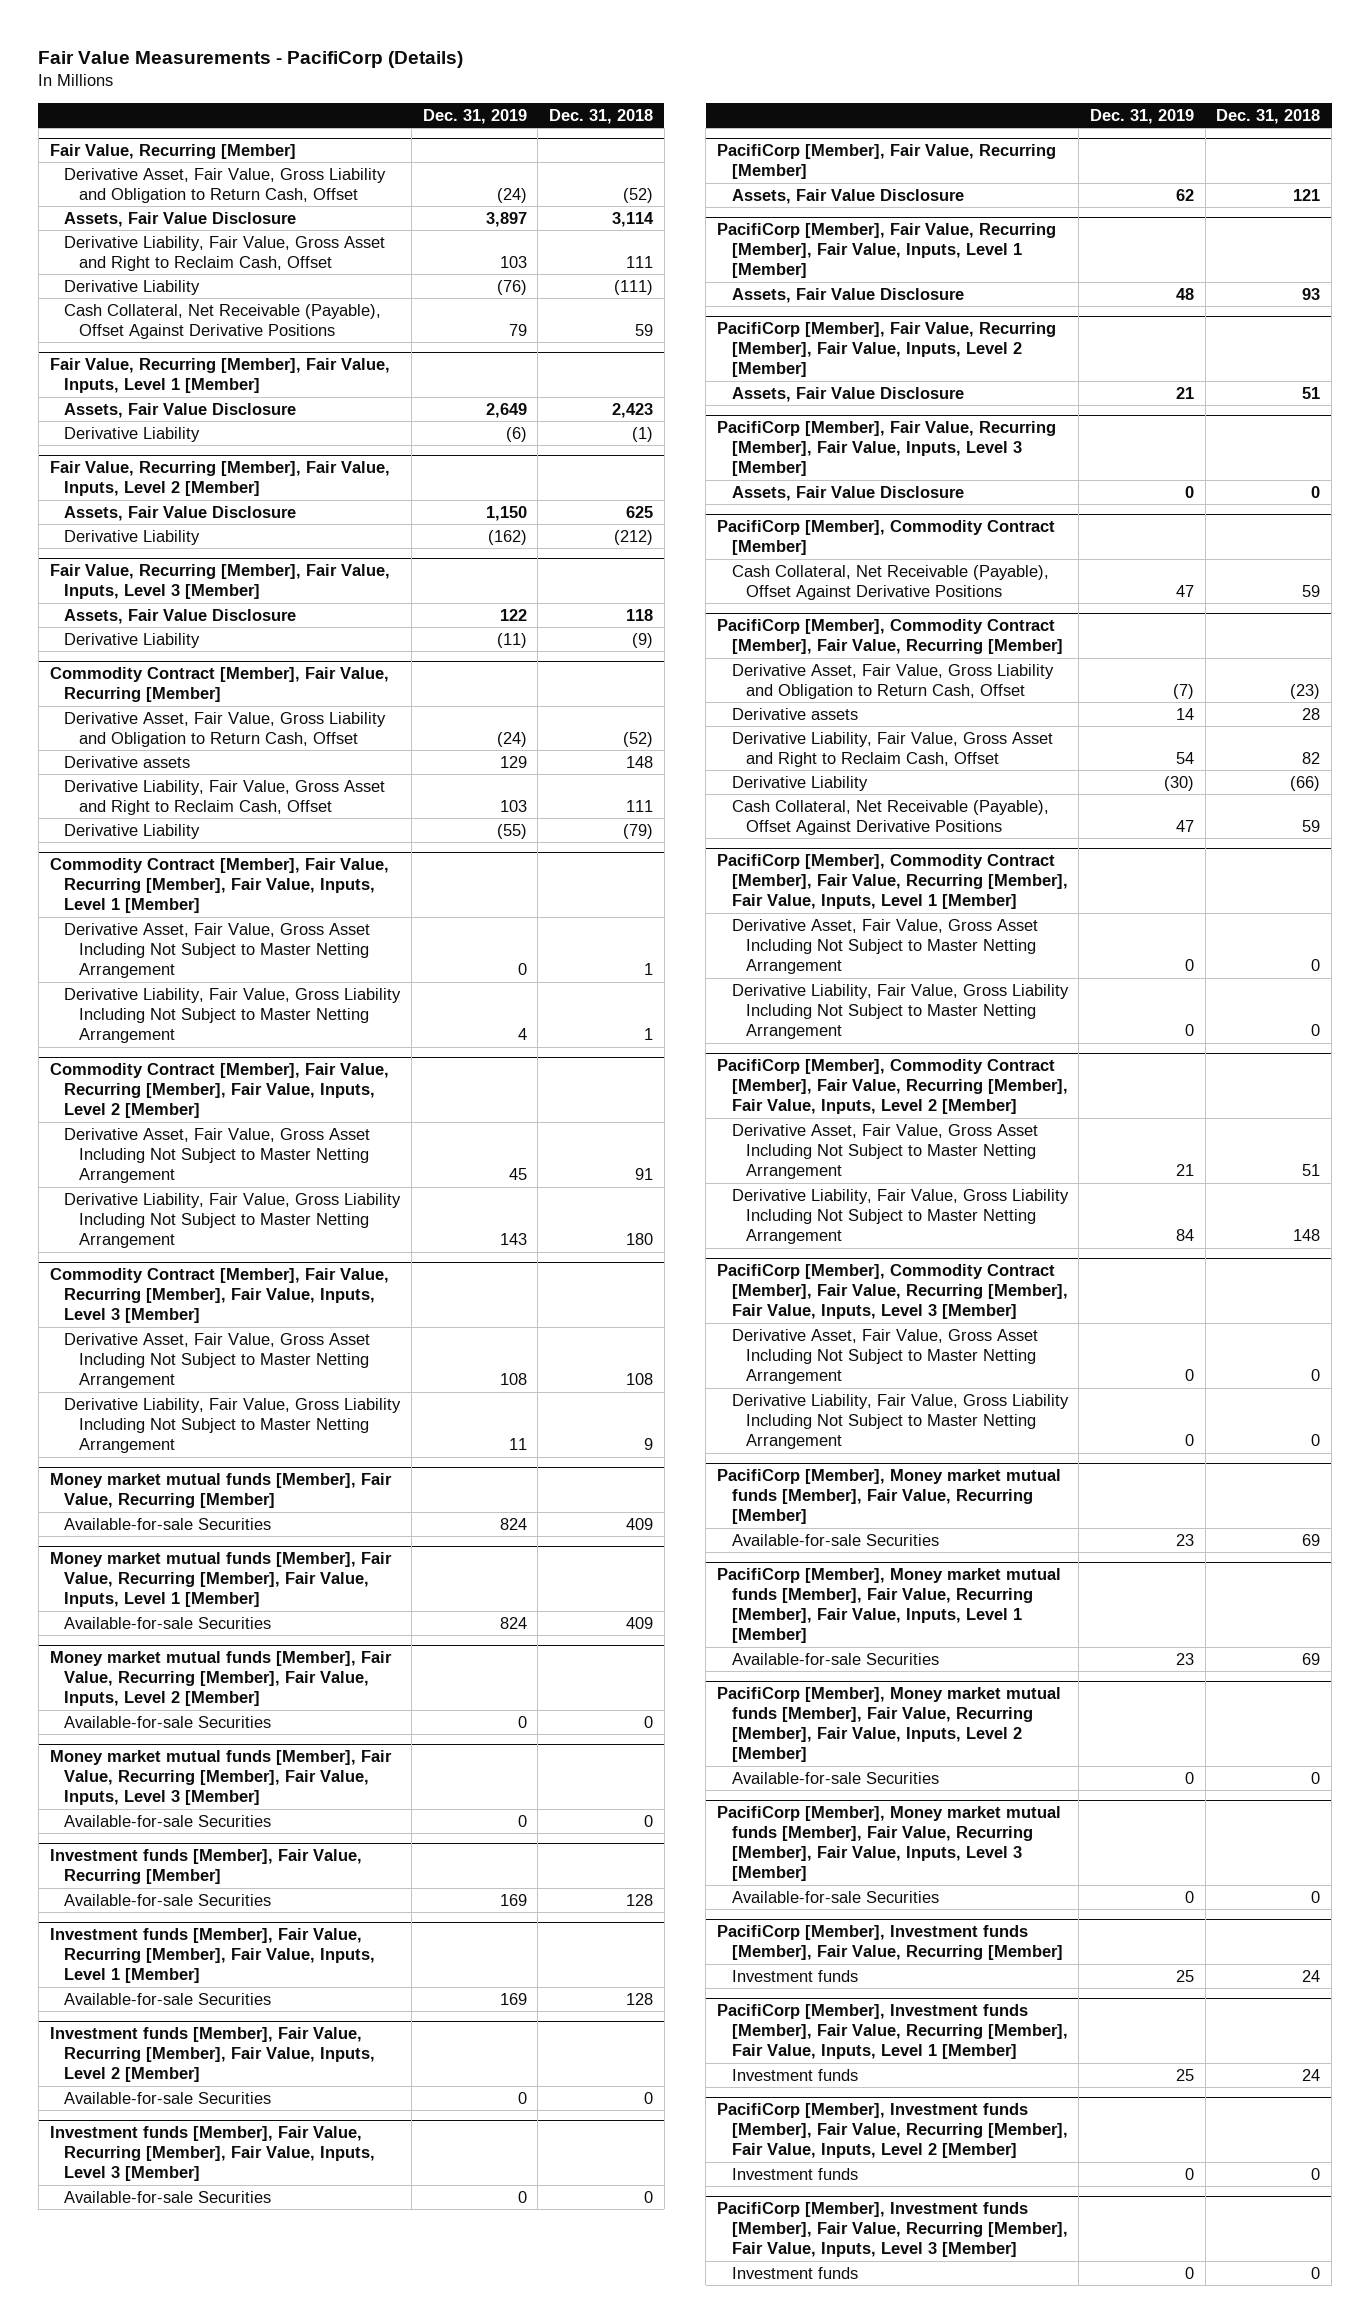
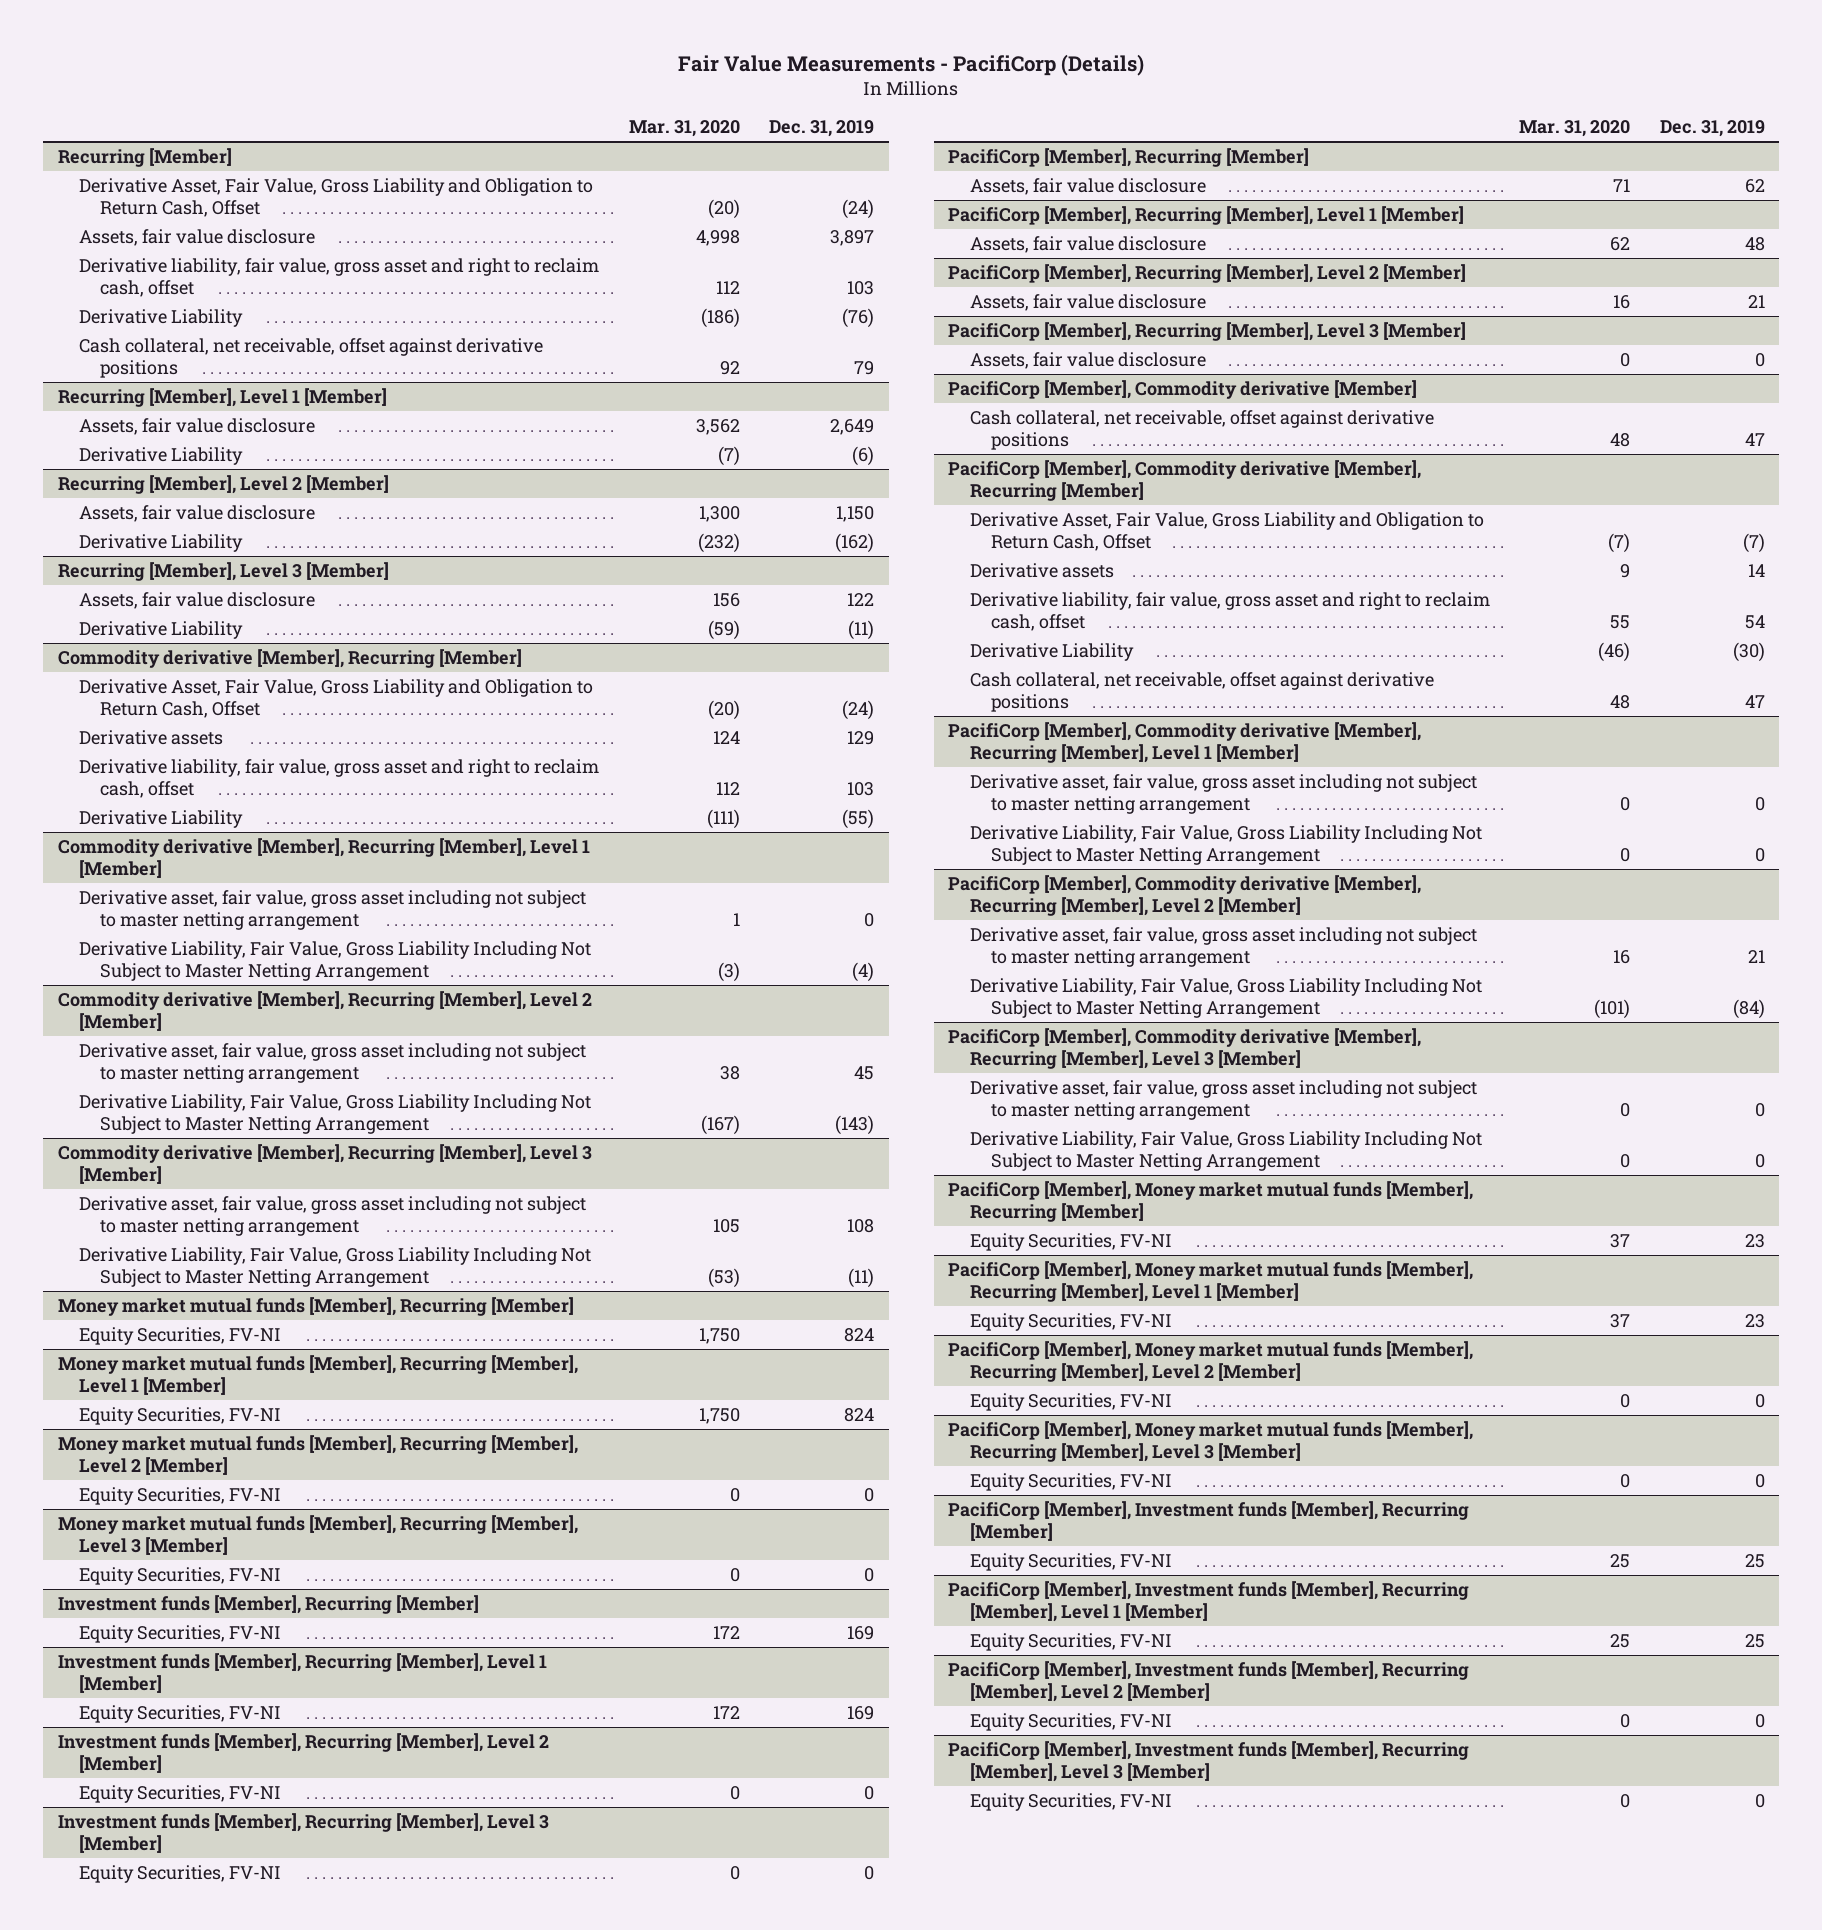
- | Dec. 31, 2019 | Dec. 31, 2018
+ | Mar. 31, 2020 | Dec. 31, 2019
- Fair Value, Recurring [Member]
+ Recurring [Member]
- Assets, Fair Value Disclosure | 3,897 | 3,114
- Derivative Liability, Fair Value, Gross Asset and Right to Reclaim Cash, Offset | 103 | 111
+ Assets, fair value disclosure | 4,998 | 3,897
+ Derivative liability, fair value, gross asset and right to reclaim cash, offset | 112 | 103
- Cash Collateral, Net Receivable (Payable), Offset Against Derivative Positions | 79 | 59
- Fair Value, Recurring [Member], Fair Value, Inputs, Level 1 [Member]
- Assets, Fair Value Disclosure | 2,649 | 2,423
+ Cash collateral, net receivable, offset against derivative positions | 92 | 79
+ Recurring [Member], Level 1 [Member]
+ Assets, fair value disclosure | 3,562 | 2,649
- Fair Value, Recurring [Member], Fair Value, Inputs, Level 2 [Member]
- Assets, Fair Value Disclosure | 1,150 | 625
+ Recurring [Member], Level 2 [Member]
+ Assets, fair value disclosure | 1,300 | 1,150
- Fair Value, Recurring [Member], Fair Value, Inputs, Level 3 [Member]
- Assets, Fair Value Disclosure | 122 | 118
+ Recurring [Member], Level 3 [Member]
+ Assets, fair value disclosure | 156 | 122
- Commodity Contract [Member], Fair Value, Recurring [Member]
+ Commodity derivative [Member], Recurring [Member]
- Derivative Liability, Fair Value, Gross Asset and Right to Reclaim Cash, Offset | 103 | 111
+ Derivative liability, fair value, gross asset and right to reclaim cash, offset | 112 | 103
- Commodity Contract [Member], Fair Value, Recurring [Member], Fair Value, Inputs, Level 1 [Member]
- Derivative Asset, Fair Value, Gross Asset Including Not Subject to Master Netting Arrangement | 0 | 1
- Derivative Liability, Fair Value, Gross Liability Including Not Subject to Master Netting Arrangement | 4 | 1
- Commodity Contract [Member], Fair Value, Recurring [Member], Fair Value, Inputs, Level 2 [Member]
- Derivative Asset, Fair Value, Gross Asset Including Not Subject to Master Netting Arrangement | 45 | 91
- Derivative Liability, Fair Value, Gross Liability Including Not Subject to Master Netting Arrangement | 143 | 180
- Commodity Contract [Member], Fair Value, Recurring [Member], Fair Value, Inputs, Level 3 [Member]
- Derivative Asset, Fair Value, Gross Asset Including Not Subject to Master Netting Arrangement | 108 | 108
- Derivative Liability, Fair Value, Gross Liability Including Not Subject to Master Netting Arrangement | 11 | 9
- Money market mutual funds [Member], Fair Value, Recurring [Member]
- Available-for-sale Securities | 824 | 409
- Money market mutual funds [Member], Fair Value, Recurring [Member], Fair Value, Inputs, Level 1 [Member]
- Available-for-sale Securities | 824 | 409
- Money market mutual funds [Member], Fair Value, Recurring [Member], Fair Value, Inputs, Level 2 [Member]
- Available-for-sale Securities | 0 | 0
- Money market mutual funds [Member], Fair Value, Recurring [Member], Fair Value, Inputs, Level 3 [Member]
- Available-for-sale Securities | 0 | 0
- Investment funds [Member], Fair Value, Recurring [Member]
- Available-for-sale Securities | 169 | 128
- Investment funds [Member], Fair Value, Recurring [Member], Fair Value, Inputs, Level 1 [Member]
- Available-for-sale Securities | 169 | 128
- Investment funds [Member], Fair Value, Recurring [Member], Fair Value, Inputs, Level 2 [Member]
- Available-for-sale Securities | 0 | 0
- Investment funds [Member], Fair Value, Recurring [Member], Fair Value, Inputs, Level 3 [Member]
- Available-for-sale Securities | 0 | 0
- PacifiCorp [Member], Fair Value, Recurring [Member]
- Assets, Fair Value Disclosure | 62 | 121
- PacifiCorp [Member], Fair Value, Recurring [Member], Fair Value, Inputs, Level 1 [Member]
- Assets, Fair Value Disclosure | 48 | 93
- PacifiCorp [Member], Fair Value, Recurring [Member], Fair Value, Inputs, Level 2 [Member]
- Assets, Fair Value Disclosure | 21 | 51
- PacifiCorp [Member], Fair Value, Recurring [Member], Fair Value, Inputs, Level 3 [Member]
- Assets, Fair Value Disclosure | 0 | 0
- PacifiCorp [Member], Commodity Contract [Member]
- Cash Collateral, Net Receivable (Payable), Offset Against Derivative Positions | 47 | 59
- PacifiCorp [Member], Commodity Contract [Member], Fair Value, Recurring [Member]
+ Commodity derivative [Member], Recurring [Member], Level 1 [Member]
+ Derivative asset, fair value, gross asset including not subject to master netting arrangement | 1 | 0
+ Derivative Liability, Fair Value, Gross Liability Including Not Subject to Master Netting Arrangement | (3) | (4)
+ Commodity derivative [Member], Recurring [Member], Level 2 [Member]
+ Derivative asset, fair value, gross asset including not subject to master netting arrangement | 38 | 45
+ Derivative Liability, Fair Value, Gross Liability Including Not Subject to Master Netting Arrangement | (167) | (143)
+ Commodity derivative [Member], Recurring [Member], Level 3 [Member]
+ Derivative asset, fair value, gross asset including not subject to master netting arrangement | 105 | 108
+ Derivative Liability, Fair Value, Gross Liability Including Not Subject to Master Netting Arrangement | (53) | (11)
+ Money market mutual funds [Member], Recurring [Member]
+ Equity Securities, FV-NI | 1,750 | 824
+ Money market mutual funds [Member], Recurring [Member], Level 1 [Member]
+ Equity Securities, FV-NI | 1,750 | 824
+ Money market mutual funds [Member], Recurring [Member], Level 2 [Member]
+ Equity Securities, FV-NI | 0 | 0
+ Money market mutual funds [Member], Recurring [Member], Level 3 [Member]
+ Equity Securities, FV-NI | 0 | 0
+ Investment funds [Member], Recurring [Member]
+ Equity Securities, FV-NI | 172 | 169
+ Investment funds [Member], Recurring [Member], Level 1 [Member]
+ Equity Securities, FV-NI | 172 | 169
+ Investment funds [Member], Recurring [Member], Level 2 [Member]
+ Equity Securities, FV-NI | 0 | 0
+ Investment funds [Member], Recurring [Member], Level 3 [Member]
+ Equity Securities, FV-NI | 0 | 0
+ PacifiCorp [Member], Recurring [Member]
+ Assets, fair value disclosure | 71 | 62
+ PacifiCorp [Member], Recurring [Member], Level 1 [Member]
+ Assets, fair value disclosure | 62 | 48
+ PacifiCorp [Member], Recurring [Member], Level 2 [Member]
+ Assets, fair value disclosure | 16 | 21
+ PacifiCorp [Member], Recurring [Member], Level 3 [Member]
+ Assets, fair value disclosure | 0 | 0
+ PacifiCorp [Member], Commodity derivative [Member]
+ Cash collateral, net receivable, offset against derivative positions | 48 | 47
+ PacifiCorp [Member], Commodity derivative [Member], Recurring [Member]
- Derivative Liability, Fair Value, Gross Asset and Right to Reclaim Cash, Offset | 54 | 82
+ Derivative liability, fair value, gross asset and right to reclaim cash, offset | 55 | 54
- Cash Collateral, Net Receivable (Payable), Offset Against Derivative Positions | 47 | 59
- PacifiCorp [Member], Commodity Contract [Member], Fair Value, Recurring [Member], Fair Value, Inputs, Level 1 [Member]
- Derivative Asset, Fair Value, Gross Asset Including Not Subject to Master Netting Arrangement | 0 | 0
+ Cash collateral, net receivable, offset against derivative positions | 48 | 47
+ PacifiCorp [Member], Commodity derivative [Member], Recurring [Member], Level 1 [Member]
+ Derivative asset, fair value, gross asset including not subject to master netting arrangement | 0 | 0
- PacifiCorp [Member], Commodity Contract [Member], Fair Value, Recurring [Member], Fair Value, Inputs, Level 2 [Member]
- Derivative Asset, Fair Value, Gross Asset Including Not Subject to Master Netting Arrangement | 21 | 51
- Derivative Liability, Fair Value, Gross Liability Including Not Subject to Master Netting Arrangement | 84 | 148
- PacifiCorp [Member], Commodity Contract [Member], Fair Value, Recurring [Member], Fair Value, Inputs, Level 3 [Member]
- Derivative Asset, Fair Value, Gross Asset Including Not Subject to Master Netting Arrangement | 0 | 0
+ PacifiCorp [Member], Commodity derivative [Member], Recurring [Member], Level 2 [Member]
+ Derivative asset, fair value, gross asset including not subject to master netting arrangement | 16 | 21
+ Derivative Liability, Fair Value, Gross Liability Including Not Subject to Master Netting Arrangement | (101) | (84)
+ PacifiCorp [Member], Commodity derivative [Member], Recurring [Member], Level 3 [Member]
+ Derivative asset, fair value, gross asset including not subject to master netting arrangement | 0 | 0
- PacifiCorp [Member], Money market mutual funds [Member], Fair Value, Recurring [Member]
- Available-for-sale Securities | 23 | 69
- PacifiCorp [Member], Money market mutual funds [Member], Fair Value, Recurring [Member], Fair Value, Inputs, Level 1 [Member]
- Available-for-sale Securities | 23 | 69
- PacifiCorp [Member], Money market mutual funds [Member], Fair Value, Recurring [Member], Fair Value, Inputs, Level 2 [Member]
- Available-for-sale Securities | 0 | 0
- PacifiCorp [Member], Money market mutual funds [Member], Fair Value, Recurring [Member], Fair Value, Inputs, Level 3 [Member]
- Available-for-sale Securities | 0 | 0
- PacifiCorp [Member], Investment funds [Member], Fair Value, Recurring [Member]
- Investment funds | 25 | 24
- PacifiCorp [Member], Investment funds [Member], Fair Value, Recurring [Member], Fair Value, Inputs, Level 1 [Member]
- Investment funds | 25 | 24
- PacifiCorp [Member], Investment funds [Member], Fair Value, Recurring [Member], Fair Value, Inputs, Level 2 [Member]
- Investment funds | 0 | 0
- PacifiCorp [Member], Investment funds [Member], Fair Value, Recurring [Member], Fair Value, Inputs, Level 3 [Member]
- Investment funds | 0 | 0
+ PacifiCorp [Member], Money market mutual funds [Member], Recurring [Member]
+ Equity Securities, FV-NI | 37 | 23
+ PacifiCorp [Member], Money market mutual funds [Member], Recurring [Member], Level 1 [Member]
+ Equity Securities, FV-NI | 37 | 23
+ PacifiCorp [Member], Money market mutual funds [Member], Recurring [Member], Level 2 [Member]
+ Equity Securities, FV-NI | 0 | 0
+ PacifiCorp [Member], Money market mutual funds [Member], Recurring [Member], Level 3 [Member]
+ Equity Securities, FV-NI | 0 | 0
+ PacifiCorp [Member], Investment funds [Member], Recurring [Member]
+ Equity Securities, FV-NI | 25 | 25
+ PacifiCorp [Member], Investment funds [Member], Recurring [Member], Level 1 [Member]
+ Equity Securities, FV-NI | 25 | 25
+ PacifiCorp [Member], Investment funds [Member], Recurring [Member], Level 2 [Member]
+ Equity Securities, FV-NI | 0 | 0
+ PacifiCorp [Member], Investment funds [Member], Recurring [Member], Level 3 [Member]
+ Equity Securities, FV-NI | 0 | 0

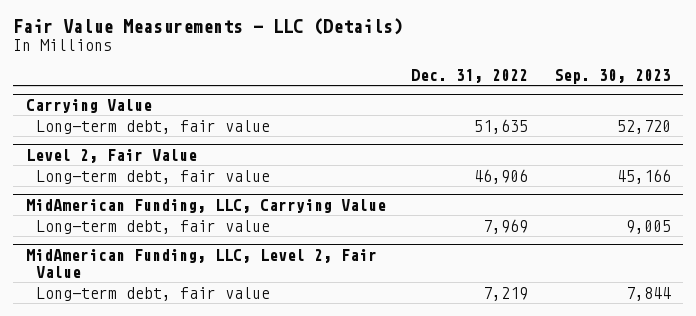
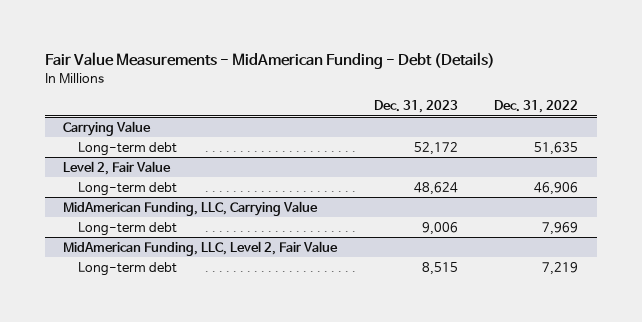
- Fair Value Measurements - LLC (Details)
+ Fair Value Measurements - MidAmerican Funding - Debt (Details)
- | Dec. 31, 2022 | Sep. 30, 2023
+ | Dec. 31, 2023 | Dec. 31, 2022
@ Carrying Value
- Long-term debt, fair value | 51,635 | 52,720
+ Long-term debt | 52,172 | 51,635
@ Level 2, Fair Value
- Long-term debt, fair value | 46,906 | 45,166
+ Long-term debt | 48,624 | 46,906
@ MidAmerican Funding, LLC, Carrying Value
- Long-term debt, fair value | 7,969 | 9,005
+ Long-term debt | 9,006 | 7,969
@ MidAmerican Funding, LLC, Level 2, Fair Value
- Long-term debt, fair value | 7,219 | 7,844
+ Long-term debt | 8,515 | 7,219

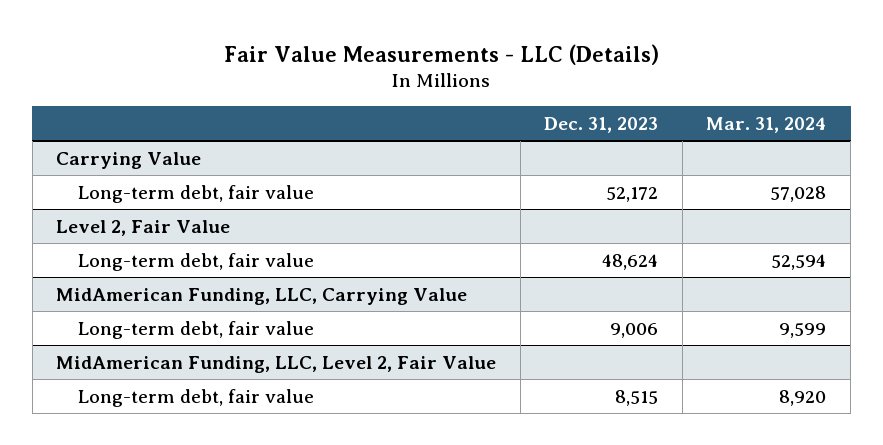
- Fair Value Measurements - MidAmerican Funding - Debt (Details)
+ Fair Value Measurements - LLC (Details)
- | Dec. 31, 2023 | Dec. 31, 2022
+ | Dec. 31, 2023 | Mar. 31, 2024
@ Carrying Value
- Long-term debt | 52,172 | 51,635
+ Long-term debt, fair value | 52,172 | 57,028
@ Level 2, Fair Value
- Long-term debt | 48,624 | 46,906
+ Long-term debt, fair value | 48,624 | 52,594
@ MidAmerican Funding, LLC, Carrying Value
- Long-term debt | 9,006 | 7,969
+ Long-term debt, fair value | 9,006 | 9,599
@ MidAmerican Funding, LLC, Level 2, Fair Value
- Long-term debt | 8,515 | 7,219
+ Long-term debt, fair value | 8,515 | 8,920

